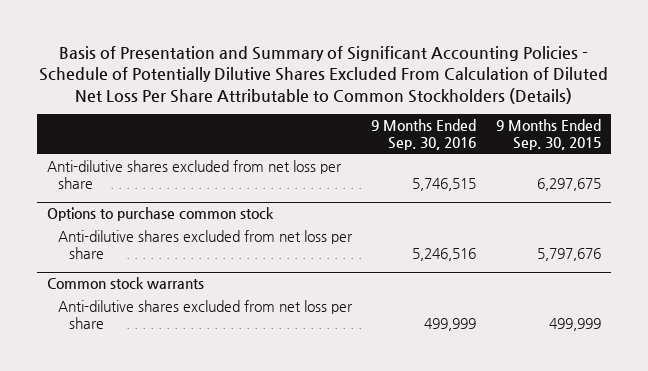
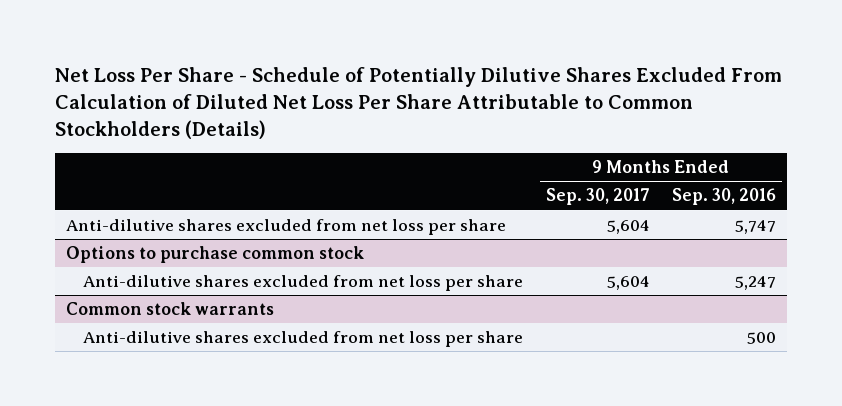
- Basis of Presentation and Summary of Significant Accounting Policies - Schedule of Potentially Dilutive Shares Excluded From Calculation of Diluted Net Loss Per Share Attributable to Common Stockholders (Details)
+ Net Loss Per Share - Schedule of Potentially Dilutive Shares Excluded From Calculation of Diluted Net Loss Per Share Attributable to Common Stockholders (Details)
- | 9 Months Ended Sep. 30, 2016 | 9 Months Ended Sep. 30, 2015
+ | 9 Months Ended Sep. 30, 2017 | 9 Months Ended Sep. 30, 2016
- Anti-dilutive shares excluded from net loss per share | 5,746,515 | 6,297,675
+ Anti-dilutive shares excluded from net loss per share | 5,604 | 5,747
@ Options to purchase common stock
- Anti-dilutive shares excluded from net loss per share | 5,246,516 | 5,797,676
+ Anti-dilutive shares excluded from net loss per share | 5,604 | 5,247
@ Common stock warrants
- Anti-dilutive shares excluded from net loss per share | 499,999 | 499,999
+ Anti-dilutive shares excluded from net loss per share | | 500

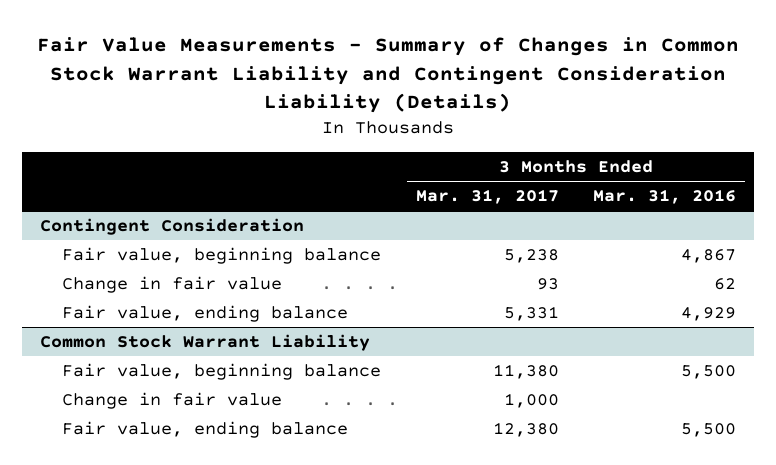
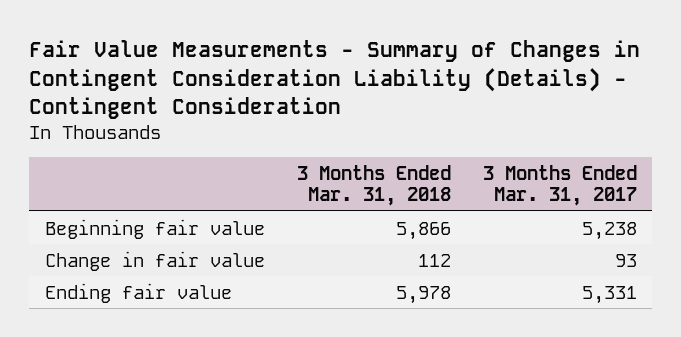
- Fair Value Measurements - Summary of Changes in Common Stock Warrant Liability and Contingent Consideration Liability (Details)
+ Fair Value Measurements - Summary of Changes in Contingent Consideration Liability (Details) - Contingent Consideration
- | 3 Months Ended Mar. 31, 2017 | 3 Months Ended Mar. 31, 2016
+ | 3 Months Ended Mar. 31, 2018 | 3 Months Ended Mar. 31, 2017
- Contingent Consideration
- Fair value, beginning balance | 5,238 | 4,867
+ Beginning fair value | 5,866 | 5,238
- Fair value, ending balance | 5,331 | 4,929
- Common Stock Warrant Liability
- Fair value, beginning balance | 11,380 | 5,500
- Change in fair value | 1,000 |
- Fair value, ending balance | 12,380 | 5,500
+ Ending fair value | 5,978 | 5,331

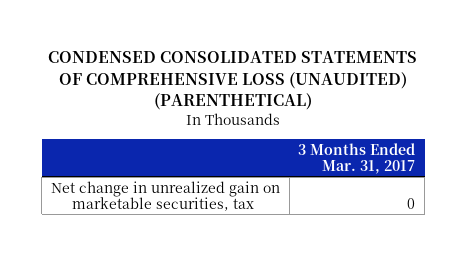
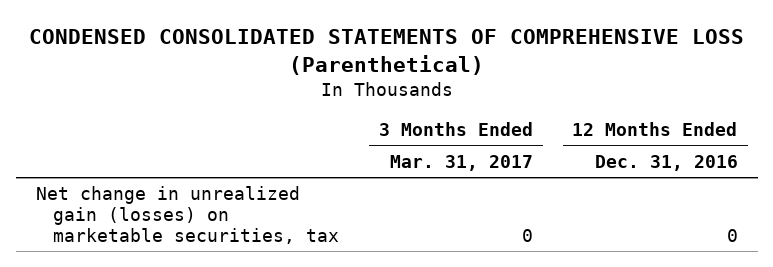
- CONDENSED CONSOLIDATED STATEMENTS OF COMPREHENSIVE LOSS (UNAUDITED) (PARENTHETICAL)
+ CONDENSED CONSOLIDATED STATEMENTS OF COMPREHENSIVE LOSS (Parenthetical)
- | 3 Months Ended Mar. 31, 2017
+ | 3 Months Ended Mar. 31, 2017 | 12 Months Ended Dec. 31, 2016
- Net change in unrealized gain on marketable securities, tax | 0
+ Net change in unrealized gain (losses) on marketable securities, tax | 0 | 0

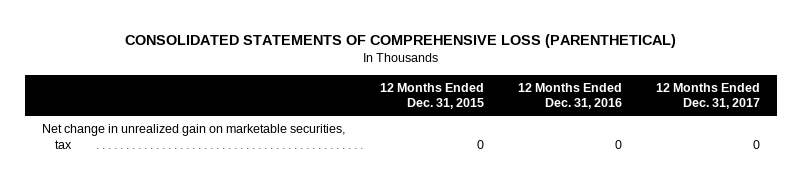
- CONDENSED CONSOLIDATED STATEMENTS OF COMPREHENSIVE LOSS (Parenthetical)
+ CONSOLIDATED STATEMENTS OF COMPREHENSIVE LOSS (PARENTHETICAL)
- | 3 Months Ended Mar. 31, 2017 | 12 Months Ended Dec. 31, 2016
+ | 12 Months Ended Dec. 31, 2015 | 12 Months Ended Dec. 31, 2016 | 12 Months Ended Dec. 31, 2017
- Net change in unrealized gain (losses) on marketable securities, tax | 0 | 0
+ Net change in unrealized gain on marketable securities, tax | 0 | 0 | 0

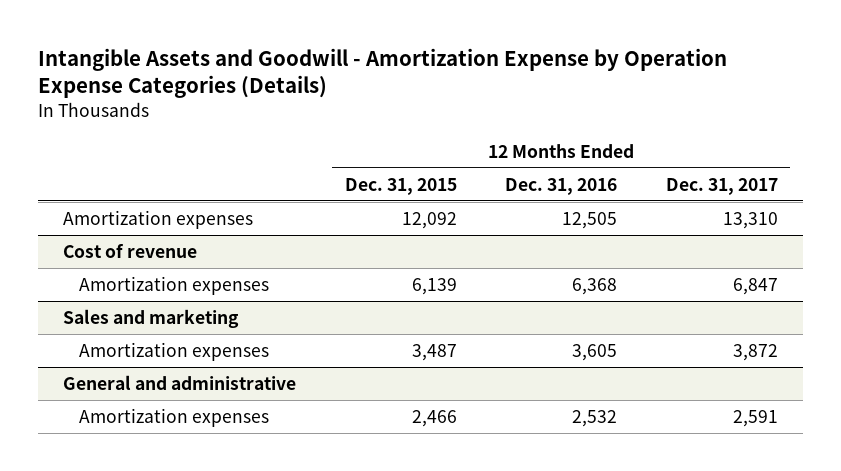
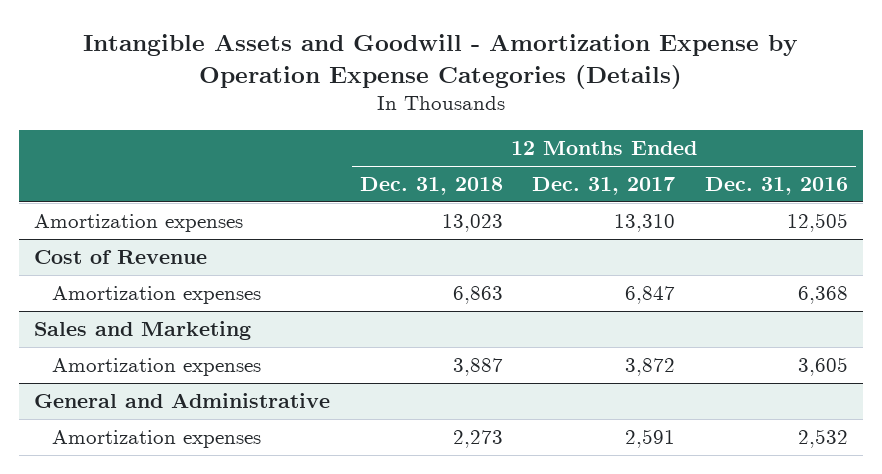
- | 12 Months Ended Dec. 31, 2015 | 12 Months Ended Dec. 31, 2016 | 12 Months Ended Dec. 31, 2017
+ | 12 Months Ended Dec. 31, 2018 | 12 Months Ended Dec. 31, 2017 | 12 Months Ended Dec. 31, 2016
- Cost of revenue
+ Cost of Revenue
- Sales and marketing
+ Sales and Marketing
- General and administrative
+ General and Administrative

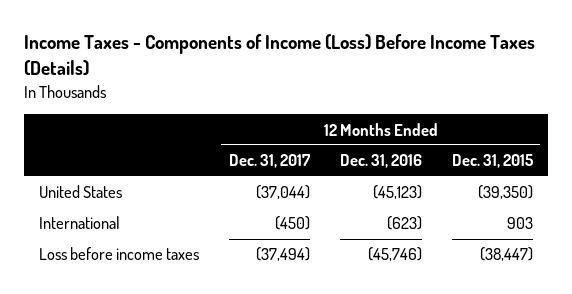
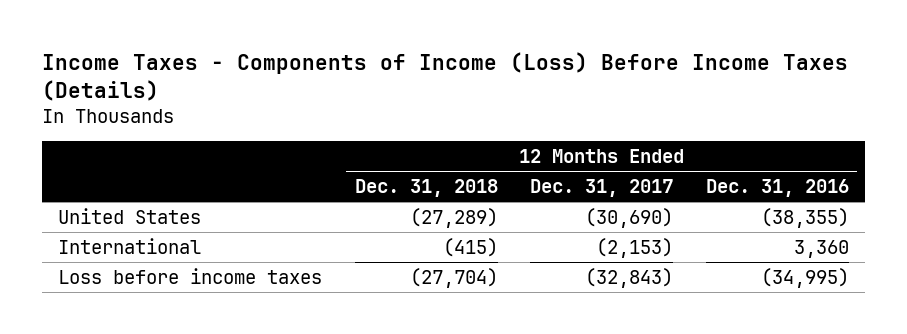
- | 12 Months Ended Dec. 31, 2017 | 12 Months Ended Dec. 31, 2016 | 12 Months Ended Dec. 31, 2015
+ | 12 Months Ended Dec. 31, 2018 | 12 Months Ended Dec. 31, 2017 | 12 Months Ended Dec. 31, 2016
- United States | (37,044) | (45,123) | (39,350)
- International | (450) | (623) | 903
- Loss before income taxes | (37,494) | (45,746) | (38,447)
+ United States | (27,289) | (30,690) | (38,355)
+ International | (415) | (2,153) | 3,360
+ Loss before income taxes | (27,704) | (32,843) | (34,995)

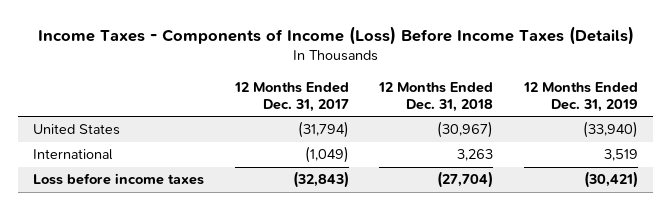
- | 12 Months Ended Dec. 31, 2018 | 12 Months Ended Dec. 31, 2017 | 12 Months Ended Dec. 31, 2016
+ | 12 Months Ended Dec. 31, 2017 | 12 Months Ended Dec. 31, 2018 | 12 Months Ended Dec. 31, 2019
- United States | (27,289) | (30,690) | (38,355)
- International | (415) | (2,153) | 3,360
+ United States | (31,794) | (30,967) | (33,940)
+ International | (1,049) | 3,263 | 3,519

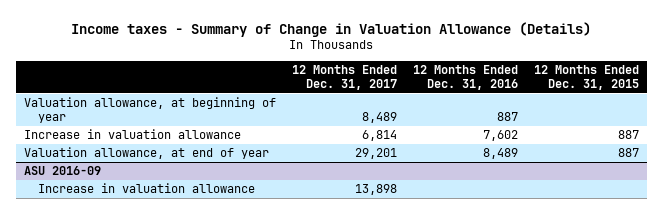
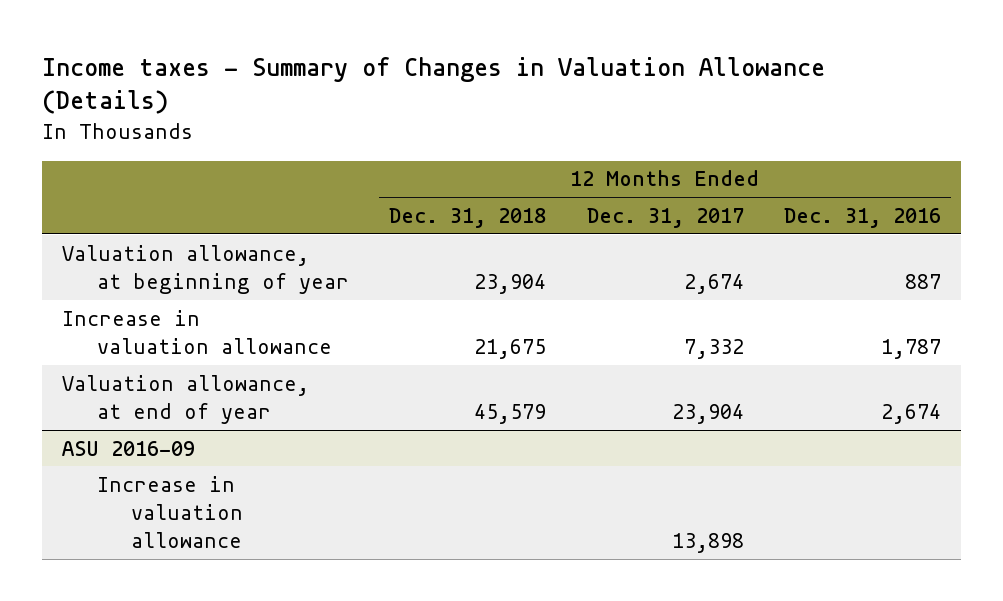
- Income taxes - Summary of Change in Valuation Allowance (Details)
+ Income taxes - Summary of Changes in Valuation Allowance (Details)
- | 12 Months Ended Dec. 31, 2017 | 12 Months Ended Dec. 31, 2016 | 12 Months Ended Dec. 31, 2015
+ | 12 Months Ended Dec. 31, 2018 | 12 Months Ended Dec. 31, 2017 | 12 Months Ended Dec. 31, 2016
- Valuation allowance, at beginning of year | 8,489 | 887 |
- Increase in valuation allowance | 6,814 | 7,602 | 887
- Valuation allowance, at end of year | 29,201 | 8,489 | 887
+ Valuation allowance, at beginning of year | 23,904 | 2,674 | 887
+ Increase in valuation allowance | 21,675 | 7,332 | 1,787
+ Valuation allowance, at end of year | 45,579 | 23,904 | 2,674

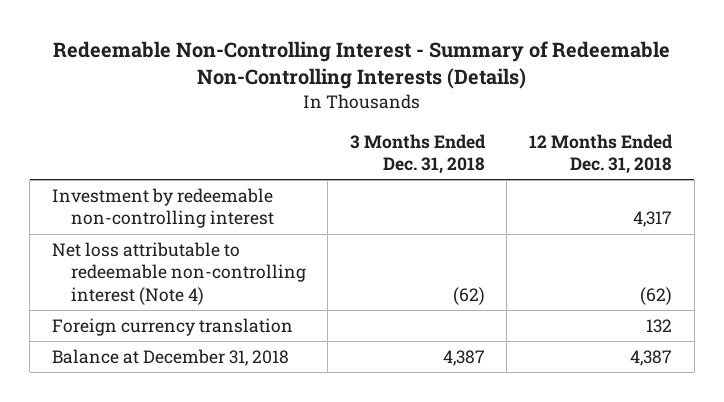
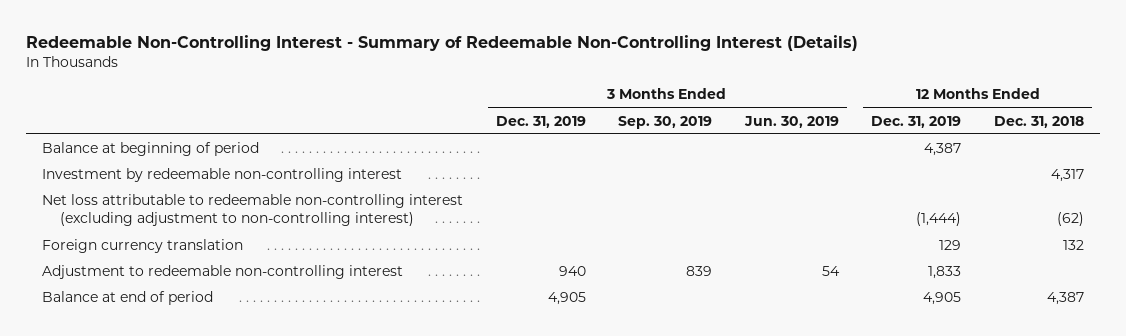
- Redeemable Non-Controlling Interest - Summary of Redeemable Non-Controlling Interests (Details)
+ Redeemable Non-Controlling Interest - Summary of Redeemable Non-Controlling Interest (Details)
- | 3 Months Ended Dec. 31, 2018 | 12 Months Ended Dec. 31, 2018
+ | 3 Months Ended Dec. 31, 2019 | 3 Months Ended Sep. 30, 2019 | 3 Months Ended Jun. 30, 2019 | 12 Months Ended Dec. 31, 2019 | 12 Months Ended Dec. 31, 2018
+ Balance at beginning of period | | | | 4,387 |
- Net loss attributable to redeemable non-controlling interest (Note 4) | (62) | (62)
+ Net loss attributable to redeemable non-controlling interest (excluding adjustment to non-controlling interest) | | | | (1,444) | (62)
- Balance at December 31, 2018 | 4,387 | 4,387
+ Adjustment to redeemable non-controlling interest | 940 | 839 | 54 | 1,833 |
+ Balance at end of period | 4,905 | | | 4,905 | 4,387

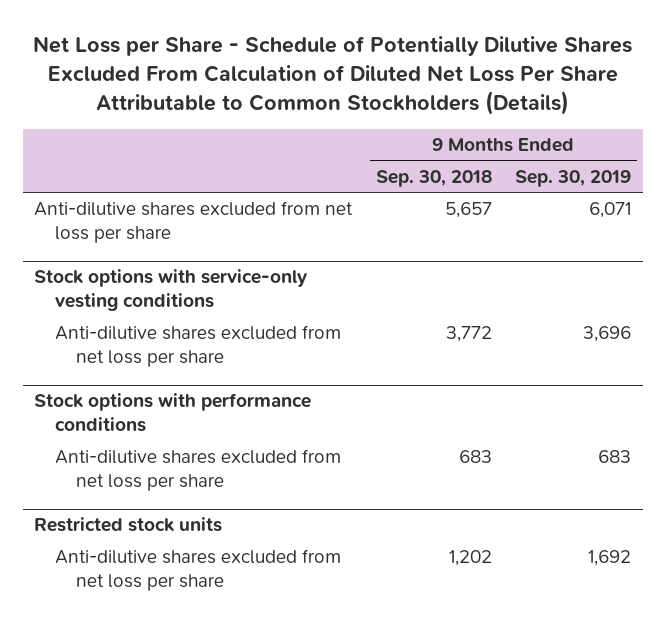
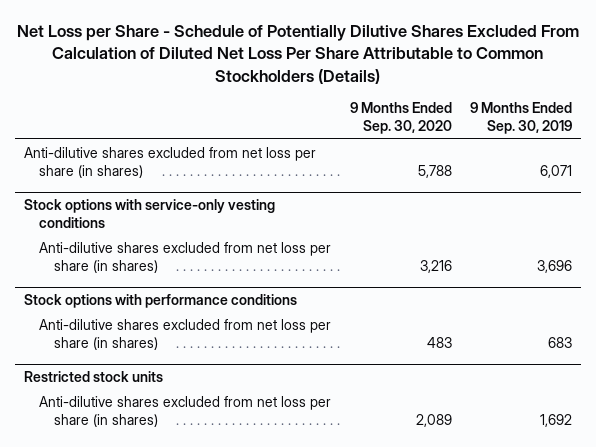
- | 9 Months Ended Sep. 30, 2018 | 9 Months Ended Sep. 30, 2019
+ | 9 Months Ended Sep. 30, 2020 | 9 Months Ended Sep. 30, 2019
- Anti-dilutive shares excluded from net loss per share | 5,657 | 6,071
+ Anti-dilutive shares excluded from net loss per share (in shares) | 5,788 | 6,071
@ Stock options with service-only vesting conditions
- Anti-dilutive shares excluded from net loss per share | 3,772 | 3,696
+ Anti-dilutive shares excluded from net loss per share (in shares) | 3,216 | 3,696
@ Stock options with performance conditions
- Anti-dilutive shares excluded from net loss per share | 683 | 683
+ Anti-dilutive shares excluded from net loss per share (in shares) | 483 | 683
@ Restricted stock units
- Anti-dilutive shares excluded from net loss per share | 1,202 | 1,692
+ Anti-dilutive shares excluded from net loss per share (in shares) | 2,089 | 1,692

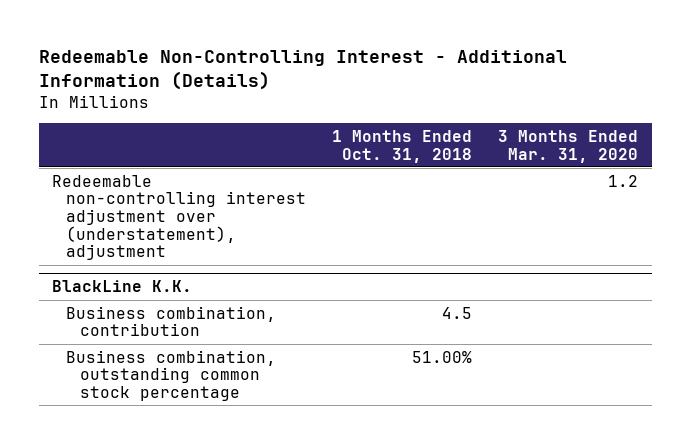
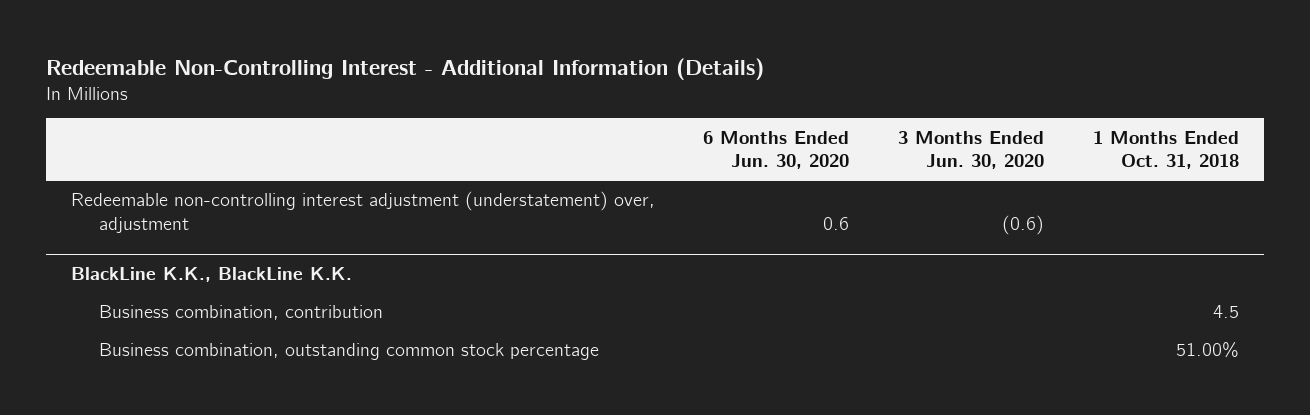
- | 1 Months Ended Oct. 31, 2018 | 3 Months Ended Mar. 31, 2020
+ | 6 Months Ended Jun. 30, 2020 | 3 Months Ended Jun. 30, 2020 | 1 Months Ended Oct. 31, 2018
- Redeemable non-controlling interest adjustment over (understatement), adjustment | | 1.2
- BlackLine K.K.
+ Redeemable non-controlling interest adjustment (understatement) over, adjustment | 0.6 | (0.6) |
+ BlackLine K.K., BlackLine K.K.

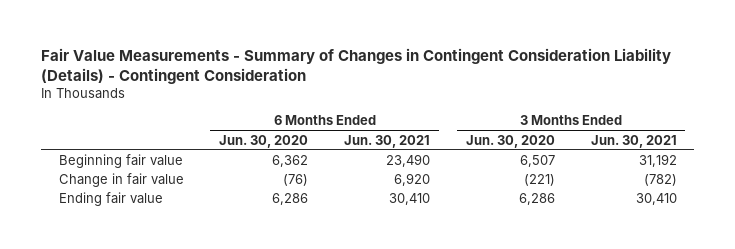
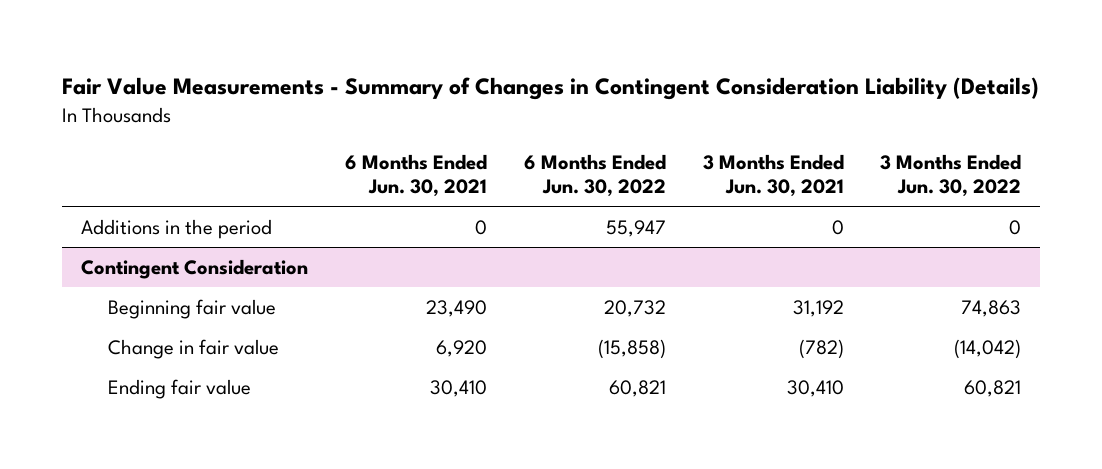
- Fair Value Measurements - Summary of Changes in Contingent Consideration Liability (Details) - Contingent Consideration
+ Fair Value Measurements - Summary of Changes in Contingent Consideration Liability (Details)
- | 6 Months Ended Jun. 30, 2020 | 6 Months Ended Jun. 30, 2021 | 3 Months Ended Jun. 30, 2020 | 3 Months Ended Jun. 30, 2021
+ | 6 Months Ended Jun. 30, 2021 | 6 Months Ended Jun. 30, 2022 | 3 Months Ended Jun. 30, 2021 | 3 Months Ended Jun. 30, 2022
+ Additions in the period | 0 | 55,947 | 0 | 0
+ Contingent Consideration

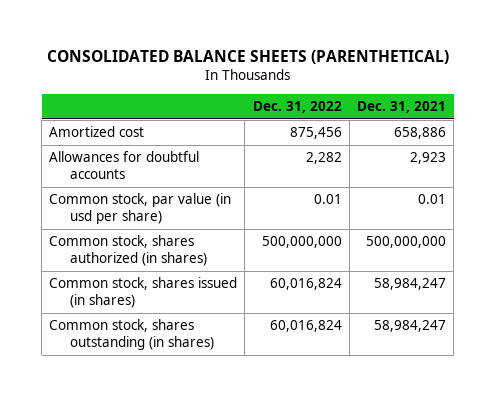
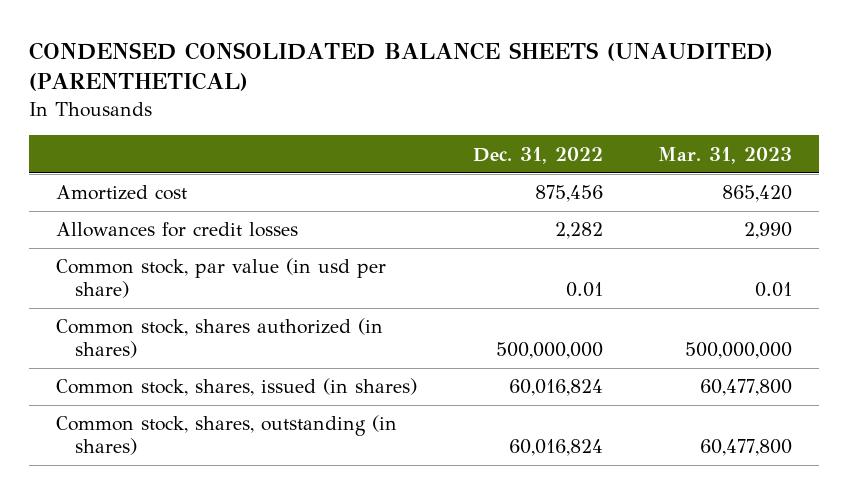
- CONSOLIDATED BALANCE SHEETS (PARENTHETICAL)
+ CONDENSED CONSOLIDATED BALANCE SHEETS (UNAUDITED) (PARENTHETICAL)
- | Dec. 31, 2022 | Dec. 31, 2021
+ | Dec. 31, 2022 | Mar. 31, 2023
- Allowances for doubtful accounts | 2,282 | 2,923
+ Allowances for credit losses | 2,282 | 2,990
- Common stock, shares issued (in shares) | 60,016,824 | 58,984,247
- Common stock, shares outstanding (in shares) | 60,016,824 | 58,984,247
+ Common stock, shares, issued (in shares) | 60,016,824 | 60,477,800
+ Common stock, shares, outstanding (in shares) | 60,016,824 | 60,477,800

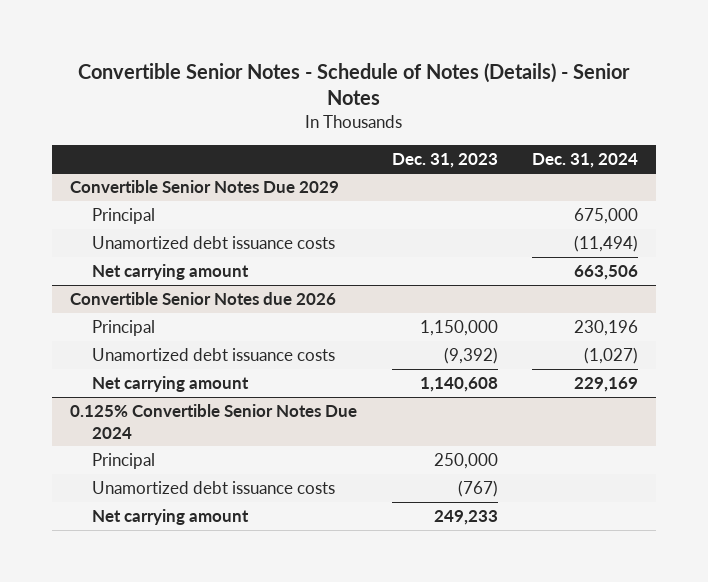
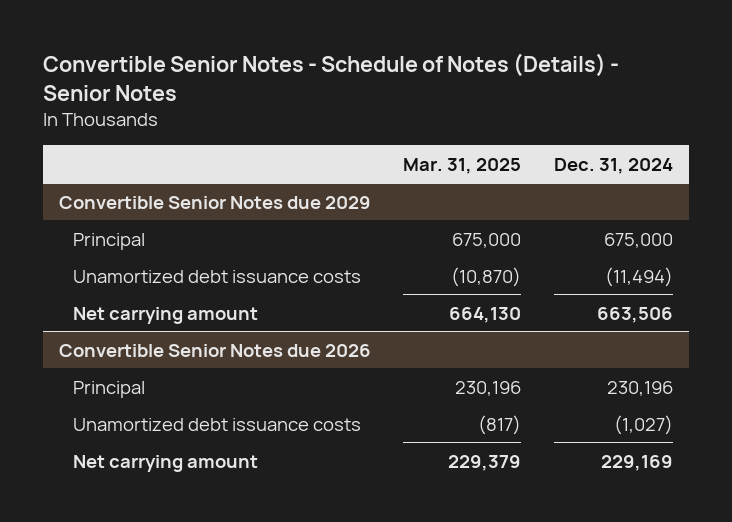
- | Dec. 31, 2023 | Dec. 31, 2024
+ | Mar. 31, 2025 | Dec. 31, 2024
- Convertible Senior Notes Due 2029
+ Convertible Senior Notes due 2029
- 0.125% Convertible Senior Notes Due 2024
- Principal | 250,000 |
- Unamortized debt issuance costs | (767) |
- Net carrying amount | 249,233 |

